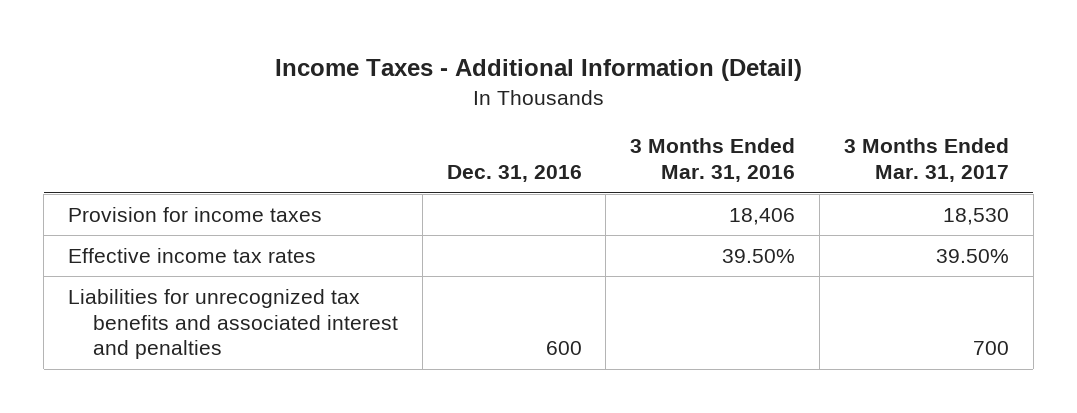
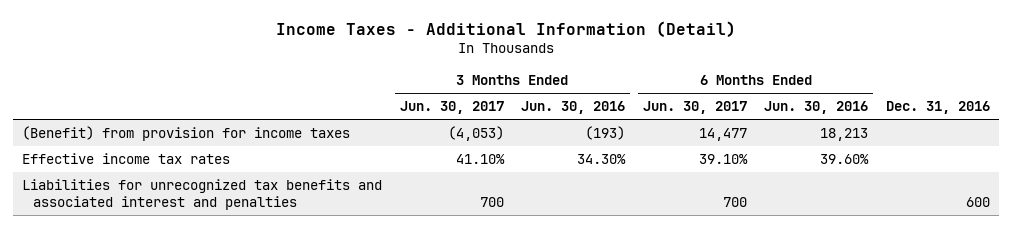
- | Dec. 31, 2016 | 3 Months Ended Mar. 31, 2016 | 3 Months Ended Mar. 31, 2017
+ | 3 Months Ended Jun. 30, 2017 | 3 Months Ended Jun. 30, 2016 | 6 Months Ended Jun. 30, 2017 | 6 Months Ended Jun. 30, 2016 | Dec. 31, 2016
- Provision for income taxes | | 18,406 | 18,530
+ (Benefit) from provision for income taxes | (4,053) | (193) | 14,477 | 18,213 |

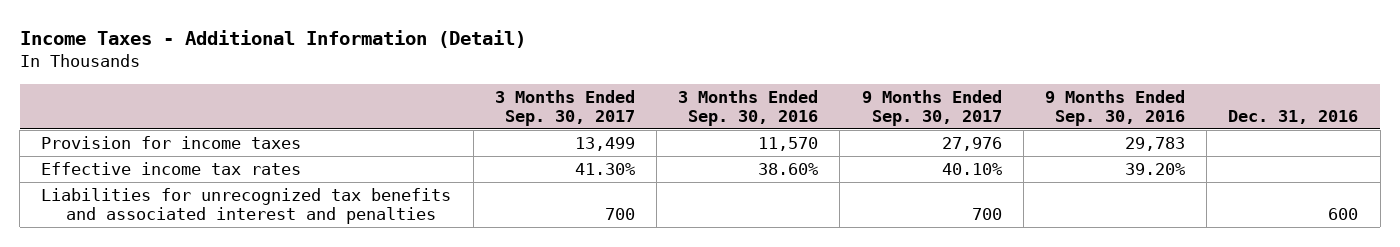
- | 3 Months Ended Jun. 30, 2017 | 3 Months Ended Jun. 30, 2016 | 6 Months Ended Jun. 30, 2017 | 6 Months Ended Jun. 30, 2016 | Dec. 31, 2016
+ | 3 Months Ended Sep. 30, 2017 | 3 Months Ended Sep. 30, 2016 | 9 Months Ended Sep. 30, 2017 | 9 Months Ended Sep. 30, 2016 | Dec. 31, 2016
- (Benefit) from provision for income taxes | (4,053) | (193) | 14,477 | 18,213 |
+ Provision for income taxes | 13,499 | 11,570 | 27,976 | 29,783 |

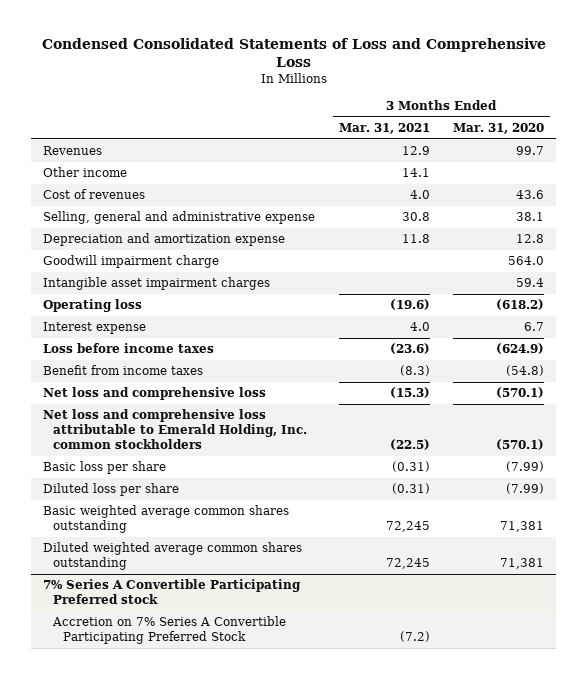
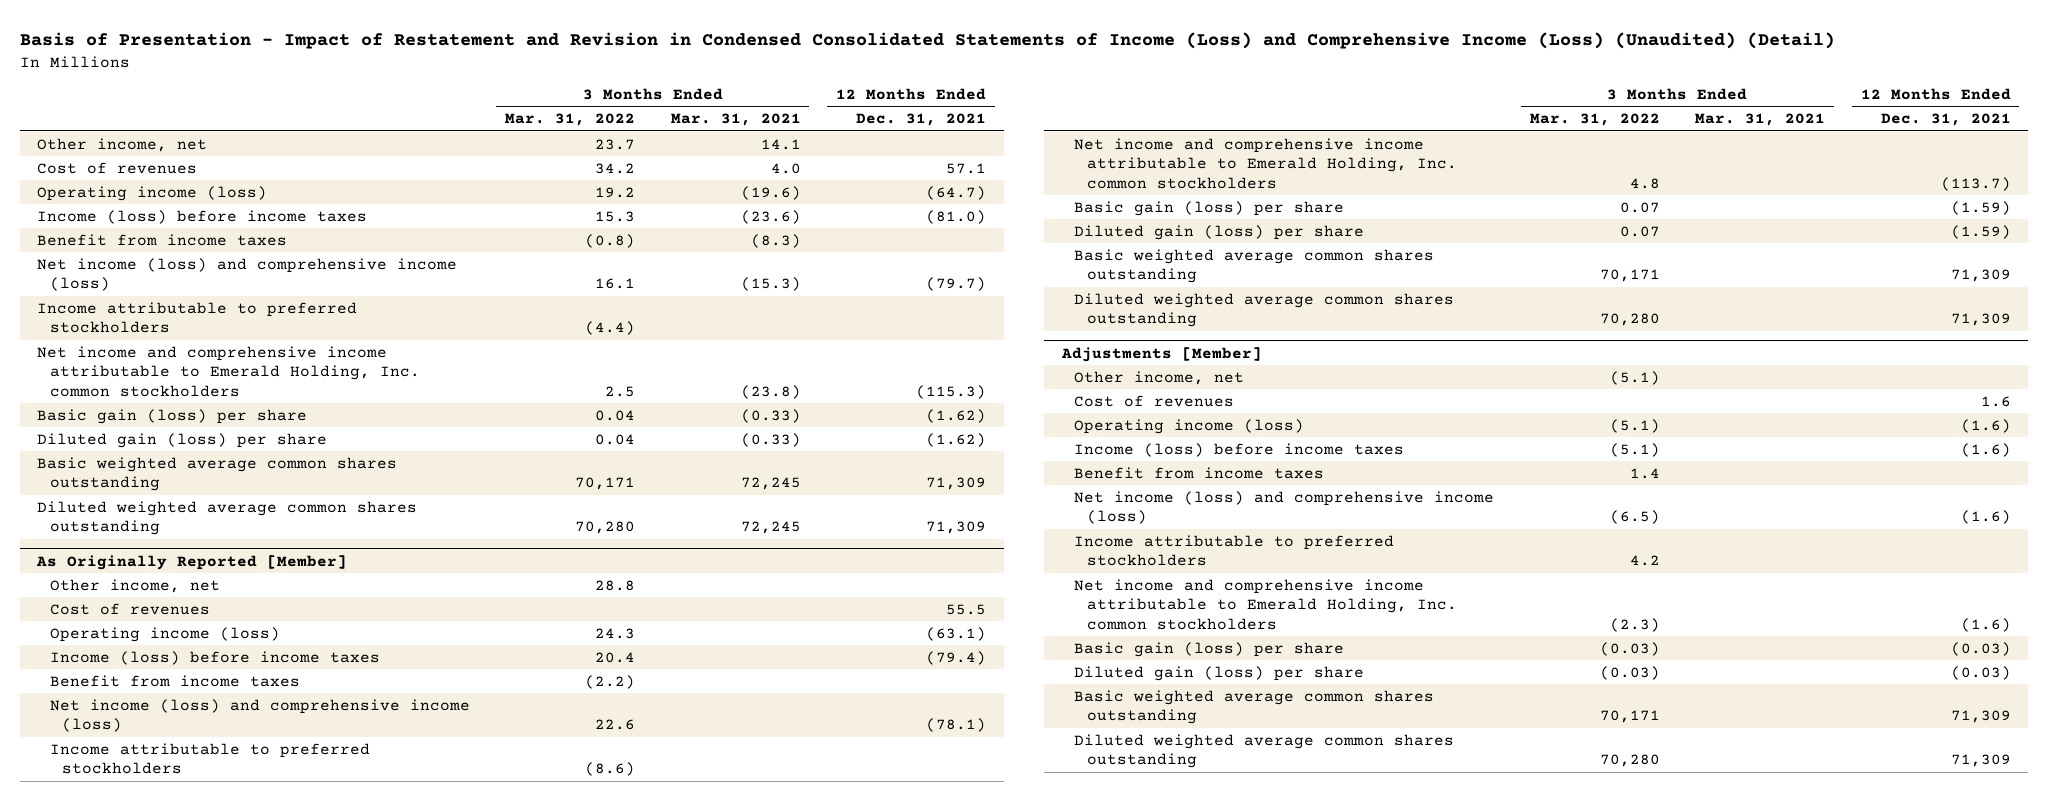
- Condensed Consolidated Statements of Loss and Comprehensive Loss
+ Basis of Presentation - Impact of Restatement and Revision in Condensed Consolidated Statements of Income (Loss) and Comprehensive Income (Loss) (Unaudited) (Detail)
- | 3 Months Ended Mar. 31, 2021 | 3 Months Ended Mar. 31, 2020
+ | 3 Months Ended Mar. 31, 2022 | 3 Months Ended Mar. 31, 2021 | 12 Months Ended Dec. 31, 2021
- Revenues | 12.9 | 99.7
- Other income | 14.1 |
+ Other income, net | 23.7 | 14.1 |
- Selling, general and administrative expense | 30.8 | 38.1
- Depreciation and amortization expense | 11.8 | 12.8
- Goodwill impairment charge | | 564.0
- Intangible asset impairment charges | | 59.4
- Operating loss | (19.6) | (618.2)
- Interest expense | 4.0 | 6.7
- Loss before income taxes | (23.6) | (624.9)
+ Operating income (loss) | 19.2 | (19.6) | (64.7)
+ Income (loss) before income taxes | 15.3 | (23.6) | (81.0)
- Net loss and comprehensive loss | (15.3) | (570.1)
- Net loss and comprehensive loss attributable to Emerald Holding, Inc. common stockholders | (22.5) | (570.1)
- Basic loss per share | (0.31) | (7.99)
- Diluted loss per share | (0.31) | (7.99)
+ Net income (loss) and comprehensive income (loss) | 16.1 | (15.3) | (79.7)
+ Income attributable to preferred stockholders | (4.4) | |
+ Net income and comprehensive income attributable to Emerald Holding, Inc. common stockholders | 2.5 | (23.8) | (115.3)
+ Basic gain (loss) per share | 0.04 | (0.33) | (1.62)
+ Diluted gain (loss) per share | 0.04 | (0.33) | (1.62)
- 7% Series A Convertible Participating Preferred stock
- Accretion on 7% Series A Convertible Participating Preferred Stock | (7.2) |
+ As Originally Reported [Member]
+ Other income, net | 28.8 | |
+ Cost of revenues | | | 55.5
+ Operating income (loss) | 24.3 | | (63.1)
+ Income (loss) before income taxes | 20.4 | | (79.4)
+ Benefit from income taxes | (2.2) | |
+ Net income (loss) and comprehensive income (loss) | 22.6 | | (78.1)
+ Income attributable to preferred stockholders | (8.6) | |
+ Net income and comprehensive income attributable to Emerald Holding, Inc. common stockholders | 4.8 | | (113.7)
+ Basic gain (loss) per share | 0.07 | | (1.59)
+ Diluted gain (loss) per share | 0.07 | | (1.59)
+ Basic weighted average common shares outstanding | 70,171 | | 71,309
+ Diluted weighted average common shares outstanding | 70,280 | | 71,309
+ Adjustments [Member]
+ Other income, net | (5.1) | |
+ Cost of revenues | | | 1.6
+ Operating income (loss) | (5.1) | | (1.6)
+ Income (loss) before income taxes | (5.1) | | (1.6)
+ Benefit from income taxes | 1.4 | |
+ Net income (loss) and comprehensive income (loss) | (6.5) | | (1.6)
+ Income attributable to preferred stockholders | 4.2 | |
+ Net income and comprehensive income attributable to Emerald Holding, Inc. common stockholders | (2.3) | | (1.6)
+ Basic gain (loss) per share | (0.03) | | (0.03)
+ Diluted gain (loss) per share | (0.03) | | (0.03)
+ Basic weighted average common shares outstanding | 70,171 | | 71,309
+ Diluted weighted average common shares outstanding | 70,280 | | 71,309

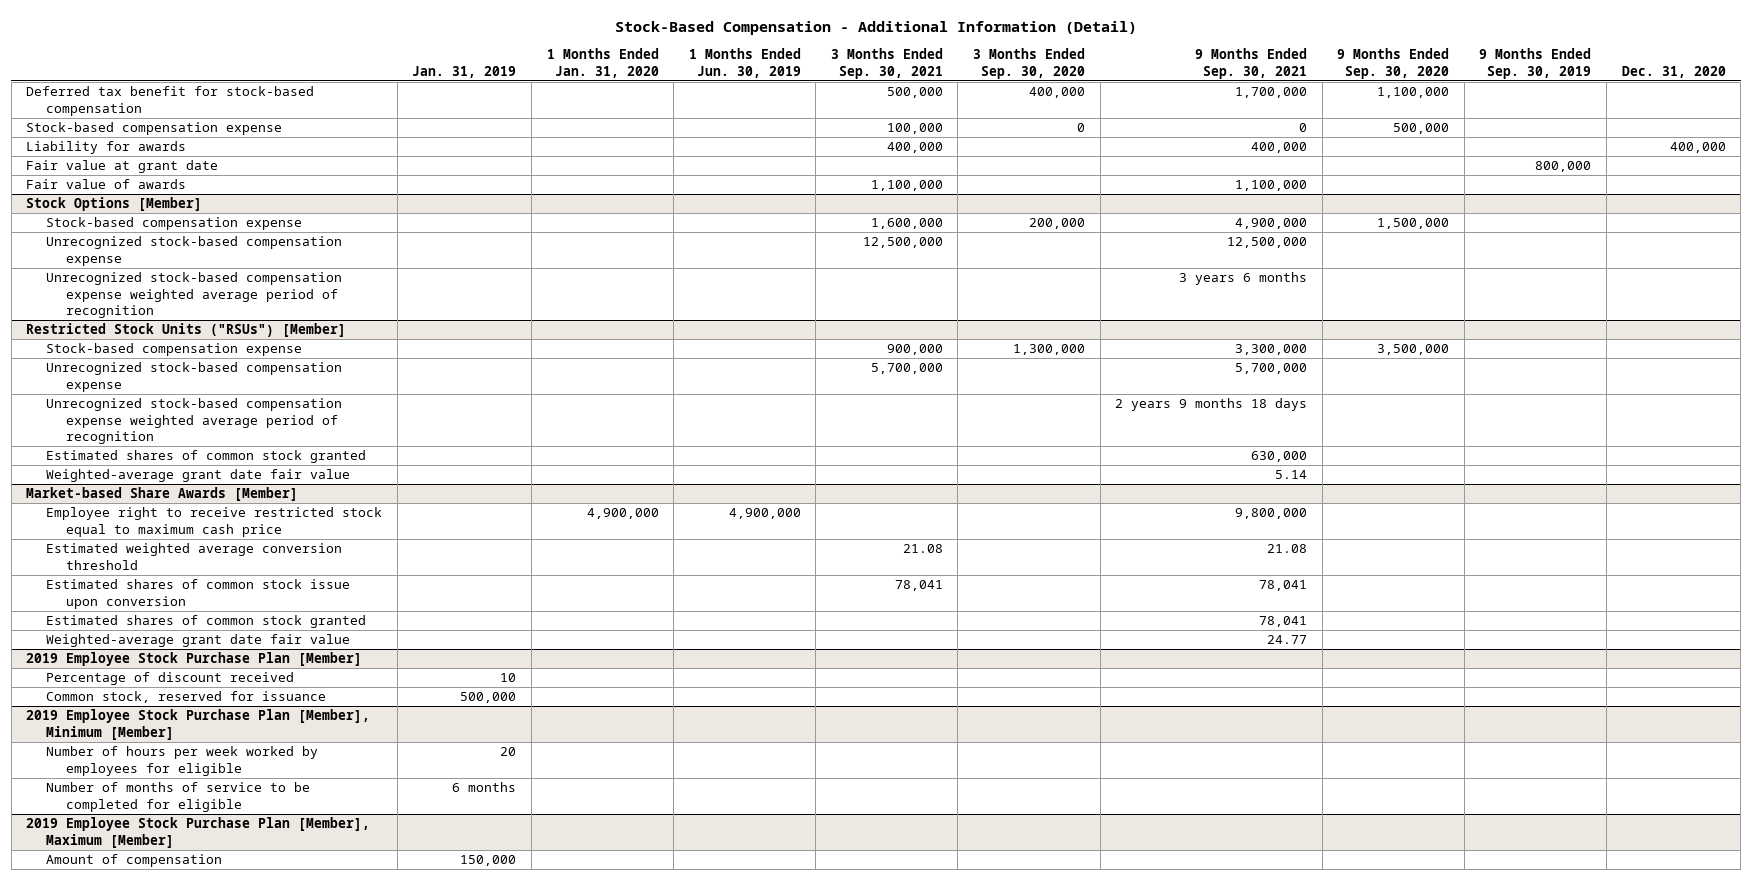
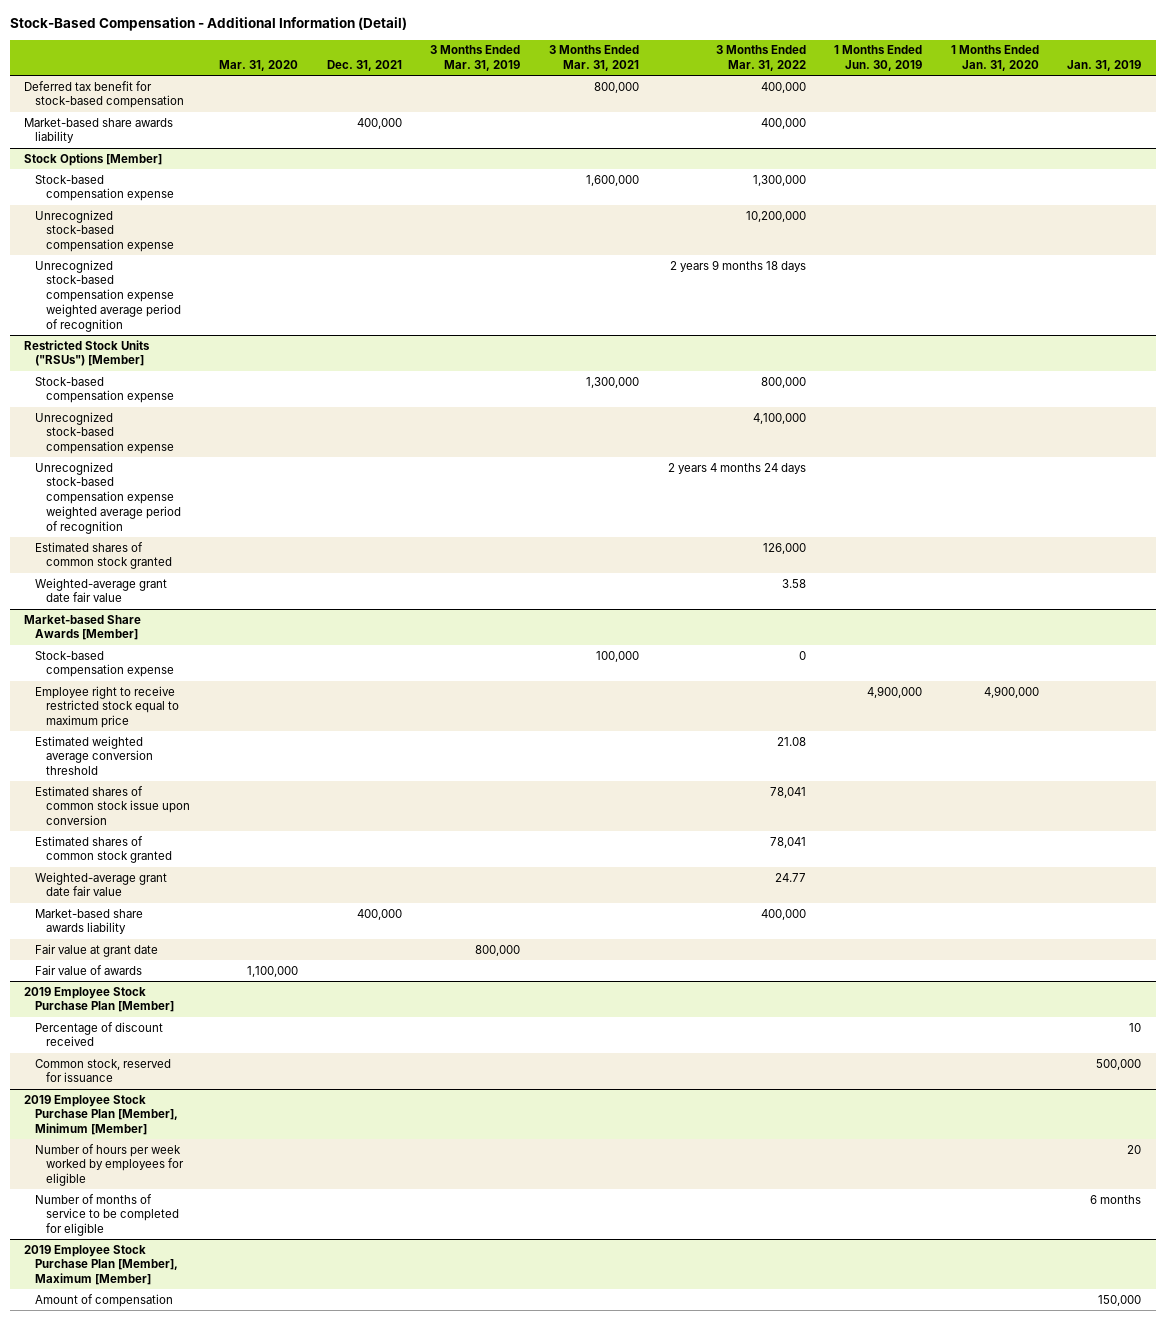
- | Jan. 31, 2019 | 1 Months Ended Jan. 31, 2020 | 1 Months Ended Jun. 30, 2019 | 3 Months Ended Sep. 30, 2021 | 3 Months Ended Sep. 30, 2020 | 9 Months Ended Sep. 30, 2021 | 9 Months Ended Sep. 30, 2020 | 9 Months Ended Sep. 30, 2019 | Dec. 31, 2020
+ | Mar. 31, 2020 | Dec. 31, 2021 | 3 Months Ended Mar. 31, 2019 | 3 Months Ended Mar. 31, 2021 | 3 Months Ended Mar. 31, 2022 | 1 Months Ended Jun. 30, 2019 | 1 Months Ended Jan. 31, 2020 | Jan. 31, 2019
- Stock-based compensation expense | | | | 100,000 | 0 | 0 | 500,000 | |
- Liability for awards | | | | 400,000 | | 400,000 | | | 400,000
- Fair value at grant date | | | | | | | | 800,000 |
- Fair value of awards | | | | 1,100,000 | | 1,100,000 | | |
+ Market-based share awards liability | | 400,000 | | | 400,000 | | |
@ Market-based Share Awards [Member]
- Employee right to receive restricted stock equal to maximum cash price | | 4,900,000 | 4,900,000 | | | 9,800,000 | | |
+ Stock-based compensation expense | | | | 100,000 | 0 | | |
+ Employee right to receive restricted stock equal to maximum price | | | | | | 4,900,000 | 4,900,000 |
+ Market-based share awards liability | | 400,000 | | | 400,000 | | |
+ Fair value at grant date | | | 800,000 | | | | |
+ Fair value of awards | 1,100,000 | | | | | | |

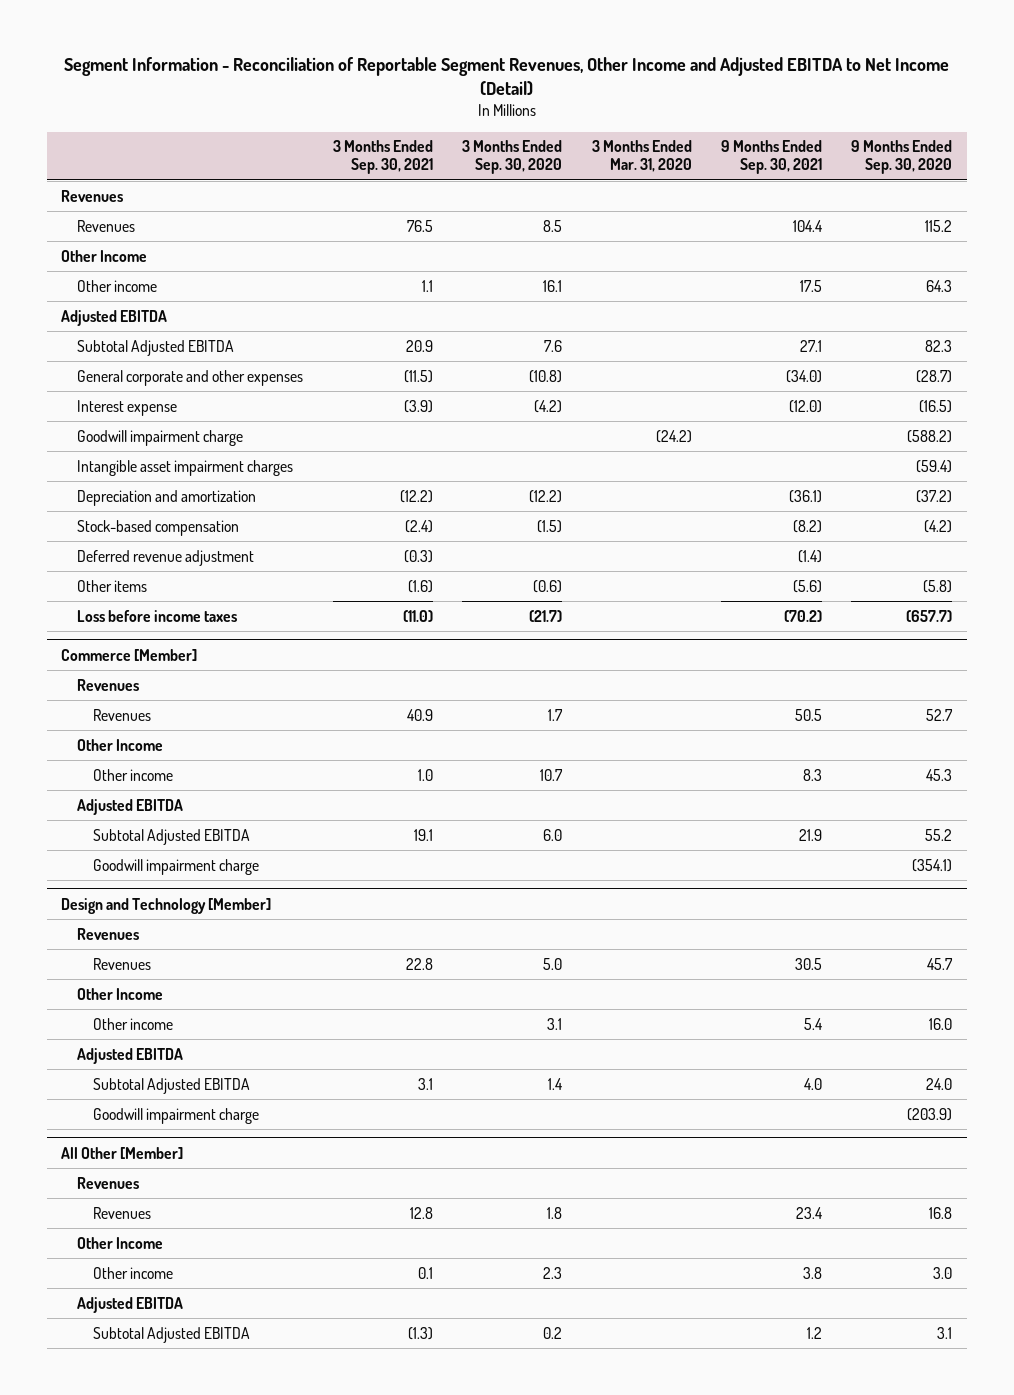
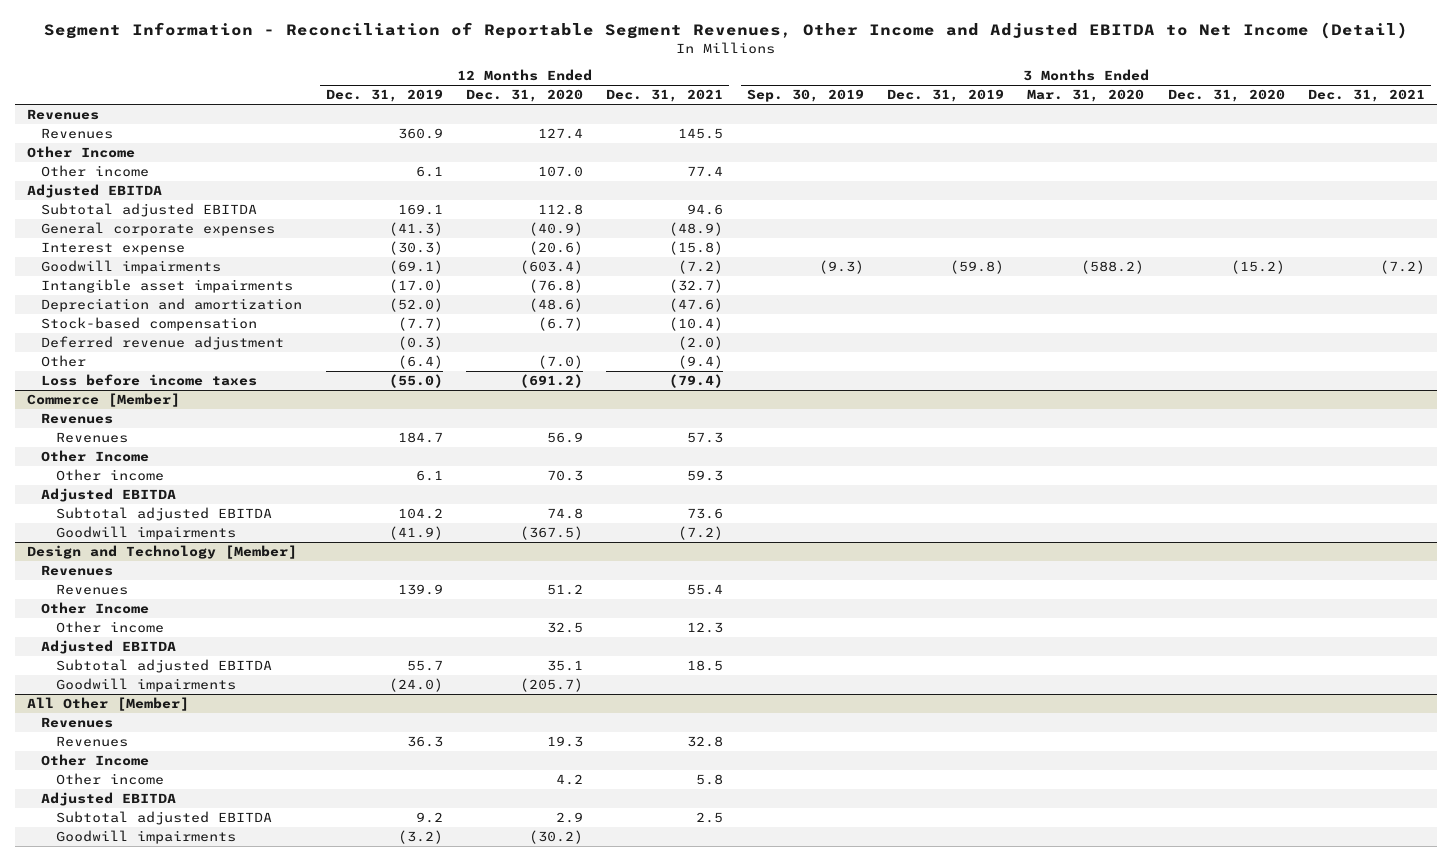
- | 3 Months Ended Sep. 30, 2021 | 3 Months Ended Sep. 30, 2020 | 3 Months Ended Mar. 31, 2020 | 9 Months Ended Sep. 30, 2021 | 9 Months Ended Sep. 30, 2020
+ | 12 Months Ended Dec. 31, 2019 | 12 Months Ended Dec. 31, 2020 | 12 Months Ended Dec. 31, 2021 | 3 Months Ended Sep. 30, 2019 | 3 Months Ended Dec. 31, 2019 | 3 Months Ended Mar. 31, 2020 | 3 Months Ended Dec. 31, 2020 | 3 Months Ended Dec. 31, 2021
- Subtotal Adjusted EBITDA | 20.9 | 7.6 | | 27.1 | 82.3
- General corporate and other expenses | (11.5) | (10.8) | | (34.0) | (28.7)
+ Subtotal adjusted EBITDA | 169.1 | 112.8 | 94.6 | | | | |
+ General corporate expenses | (41.3) | (40.9) | (48.9) | | | | |
- Goodwill impairment charge | | | (24.2) | | (588.2)
- Intangible asset impairment charges | | | | | (59.4)
+ Goodwill impairments | (69.1) | (603.4) | (7.2) | (9.3) | (59.8) | (588.2) | (15.2) | (7.2)
+ Intangible asset impairments | (17.0) | (76.8) | (32.7) | | | | |
- Other items | (1.6) | (0.6) | | (5.6) | (5.8)
+ Other | (6.4) | (7.0) | (9.4) | | | | |
@ Commerce [Member]
- Subtotal Adjusted EBITDA | 19.1 | 6.0 | | 21.9 | 55.2
- Goodwill impairment charge | | | | | (354.1)
+ Subtotal adjusted EBITDA | 104.2 | 74.8 | 73.6 | | | | |
+ Goodwill impairments | (41.9) | (367.5) | (7.2) | | | | |
@ Design and Technology [Member]
- Subtotal Adjusted EBITDA | 3.1 | 1.4 | | 4.0 | 24.0
- Goodwill impairment charge | | | | | (203.9)
+ Subtotal adjusted EBITDA | 55.7 | 35.1 | 18.5 | | | | |
+ Goodwill impairments | (24.0) | (205.7) | | | | | |
@ All Other [Member]
- Subtotal Adjusted EBITDA | (1.3) | 0.2 | | 1.2 | 3.1
+ Subtotal adjusted EBITDA | 9.2 | 2.9 | 2.5 | | | | |
+ Goodwill impairments | (3.2) | (30.2) | | | | | |

